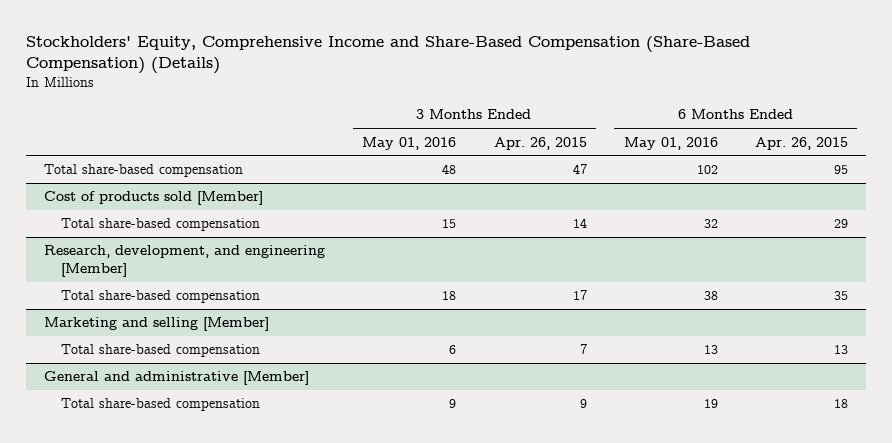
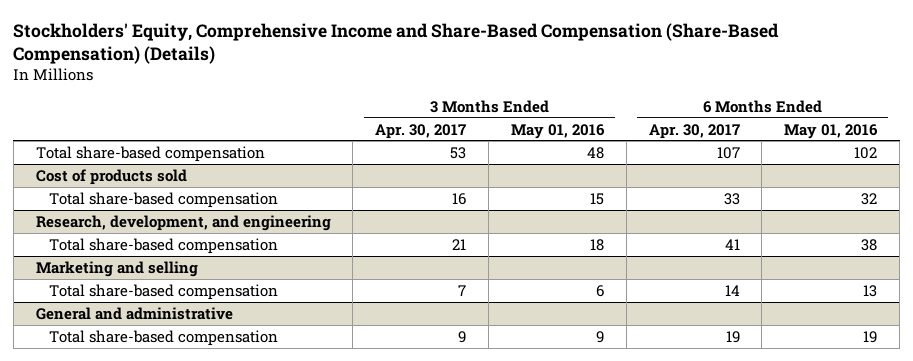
- | 3 Months Ended May 01, 2016 | 3 Months Ended Apr. 26, 2015 | 6 Months Ended May 01, 2016 | 6 Months Ended Apr. 26, 2015
+ | 3 Months Ended Apr. 30, 2017 | 3 Months Ended May 01, 2016 | 6 Months Ended Apr. 30, 2017 | 6 Months Ended May 01, 2016
- Cost of products sold [Member]
+ Cost of products sold
- Research, development, and engineering [Member]
+ Research, development, and engineering
- Marketing and selling [Member]
+ Marketing and selling
- General and administrative [Member]
+ General and administrative

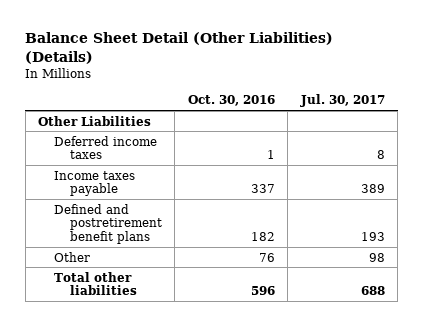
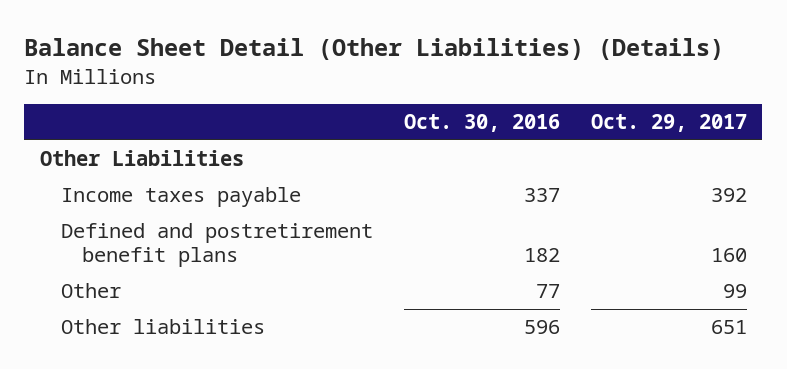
- | Oct. 30, 2016 | Jul. 30, 2017
+ | Oct. 30, 2016 | Oct. 29, 2017
- Deferred income taxes | 1 | 8
- Other | 76 | 98
- Total other liabilities | 596 | 688
+ Other | 77 | 99
+ Other liabilities | 596 | 651

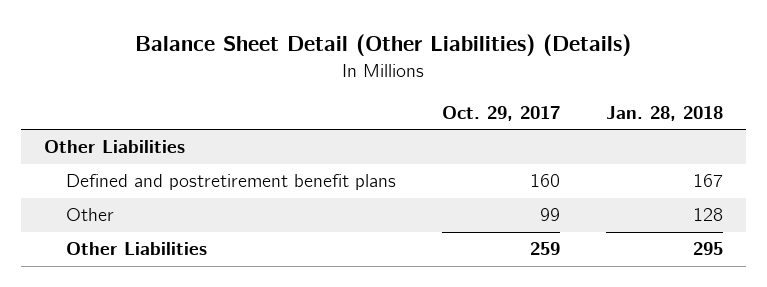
- | Oct. 30, 2016 | Oct. 29, 2017
+ | Oct. 29, 2017 | Jan. 28, 2018
- Income taxes payable | 337 | 392
- Other liabilities | 596 | 651
+ Other Liabilities | 259 | 295

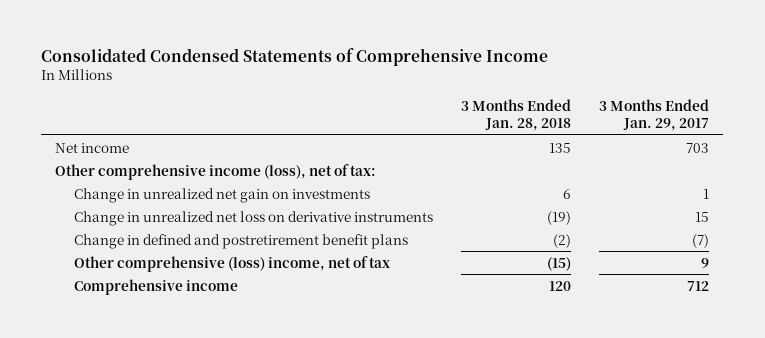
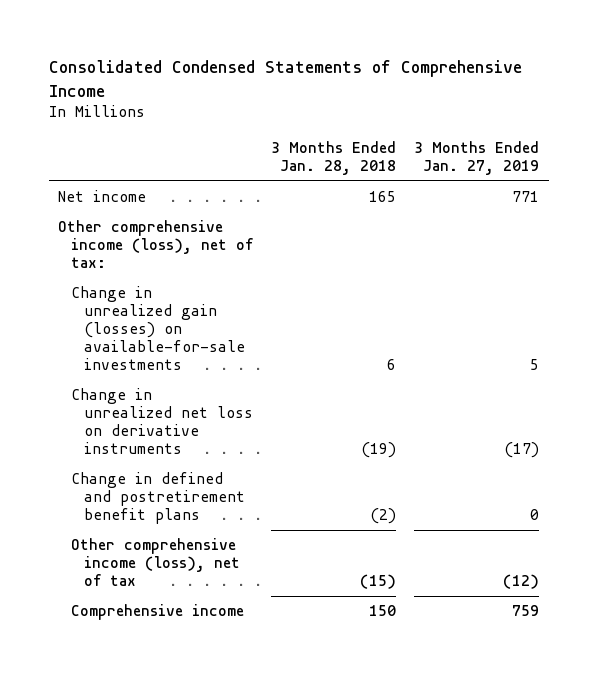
- | 3 Months Ended Jan. 28, 2018 | 3 Months Ended Jan. 29, 2017
+ | 3 Months Ended Jan. 28, 2018 | 3 Months Ended Jan. 27, 2019
- Net income | 135 | 703
+ Net income | 165 | 771
- Change in unrealized net gain on investments | 6 | 1
+ Change in unrealized gain (losses) on available-for-sale investments | 6 | 5
- Other comprehensive (loss) income, net of tax | (15) | 9
- Comprehensive income | 120 | 712
+ Other comprehensive income (loss), net of tax | (15) | (12)
+ Comprehensive income | 150 | 759

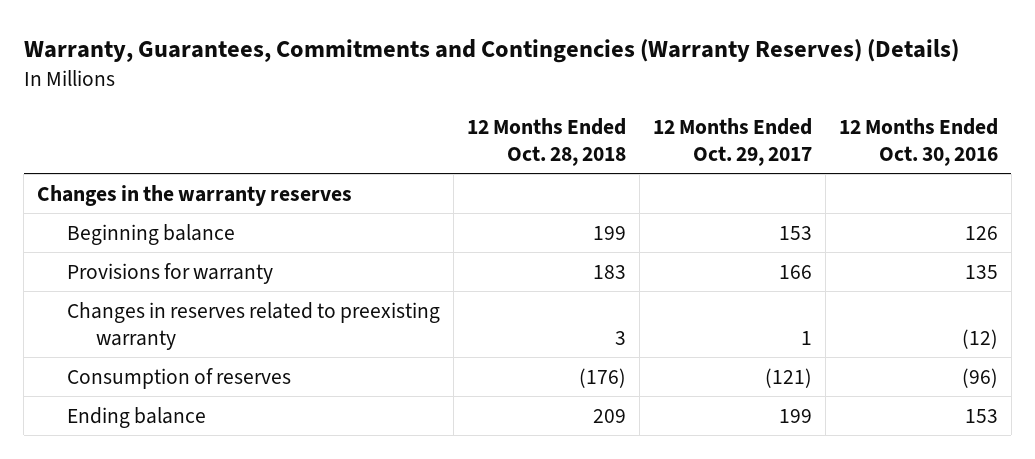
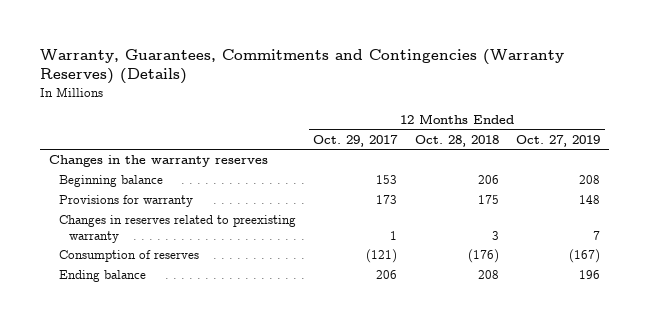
- | 12 Months Ended Oct. 28, 2018 | 12 Months Ended Oct. 29, 2017 | 12 Months Ended Oct. 30, 2016
+ | 12 Months Ended Oct. 29, 2017 | 12 Months Ended Oct. 28, 2018 | 12 Months Ended Oct. 27, 2019
- Beginning balance | 199 | 153 | 126
- Provisions for warranty | 183 | 166 | 135
+ Beginning balance | 153 | 206 | 208
+ Provisions for warranty | 173 | 175 | 148
- Ending balance | 209 | 199 | 153
+ Ending balance | 206 | 208 | 196

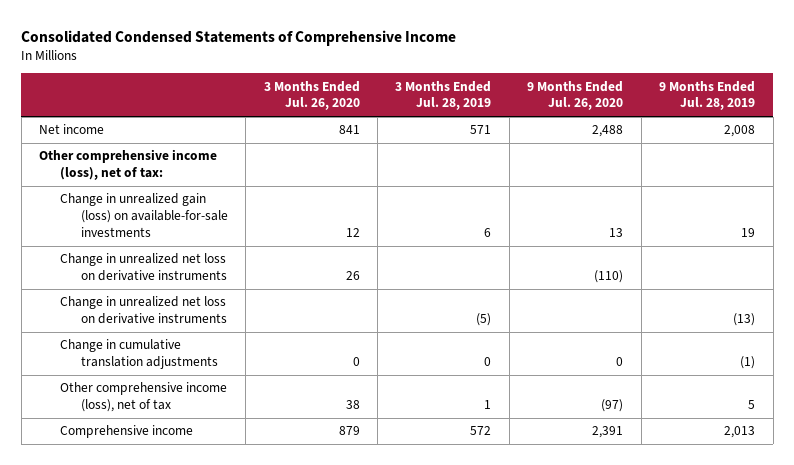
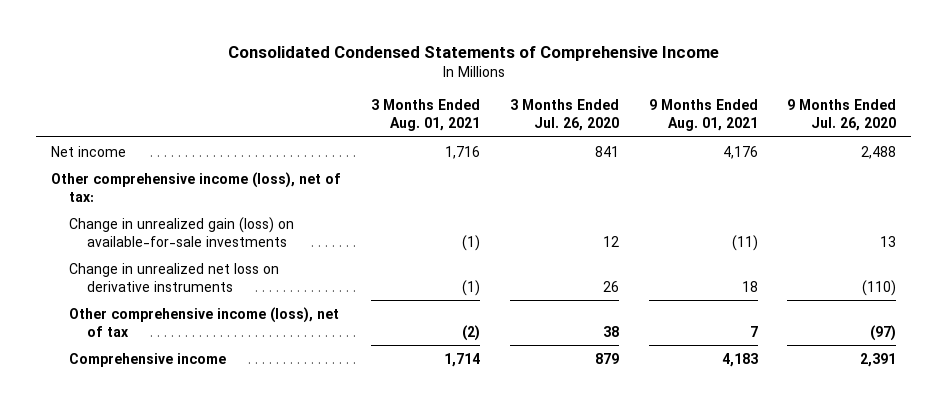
- | 3 Months Ended Jul. 26, 2020 | 3 Months Ended Jul. 28, 2019 | 9 Months Ended Jul. 26, 2020 | 9 Months Ended Jul. 28, 2019
+ | 3 Months Ended Aug. 01, 2021 | 3 Months Ended Jul. 26, 2020 | 9 Months Ended Aug. 01, 2021 | 9 Months Ended Jul. 26, 2020
- Change in unrealized net loss on derivative instruments | | (5) | | (13)
- Change in cumulative translation adjustments | 0 | 0 | 0 | (1)

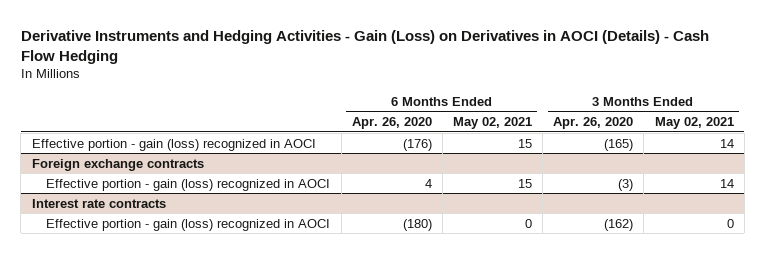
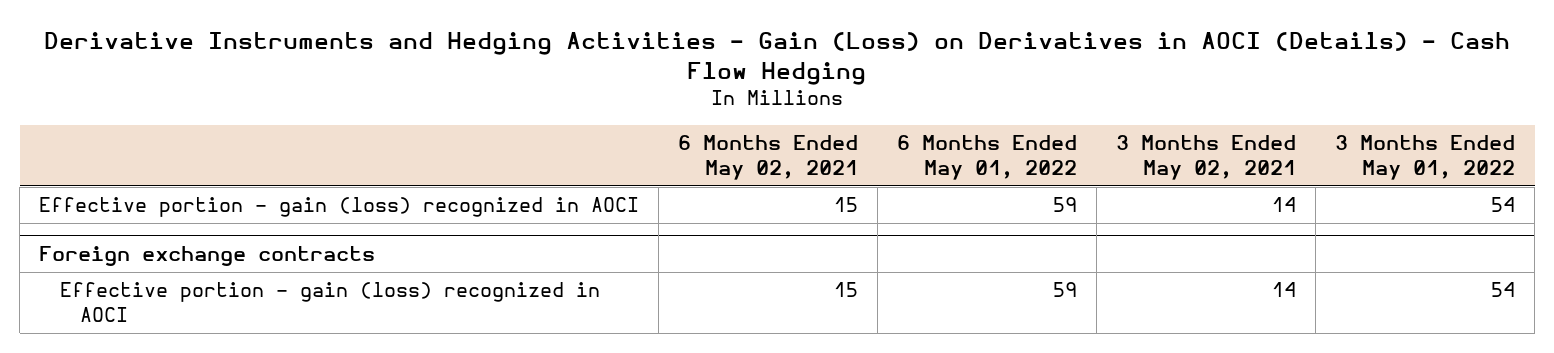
- | 6 Months Ended Apr. 26, 2020 | 6 Months Ended May 02, 2021 | 3 Months Ended Apr. 26, 2020 | 3 Months Ended May 02, 2021
+ | 6 Months Ended May 02, 2021 | 6 Months Ended May 01, 2022 | 3 Months Ended May 02, 2021 | 3 Months Ended May 01, 2022
- Interest rate contracts
- Effective portion - gain (loss) recognized in AOCI | (180) | 0 | (162) | 0

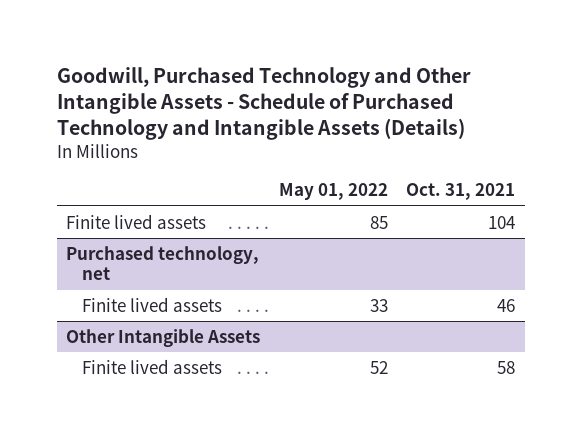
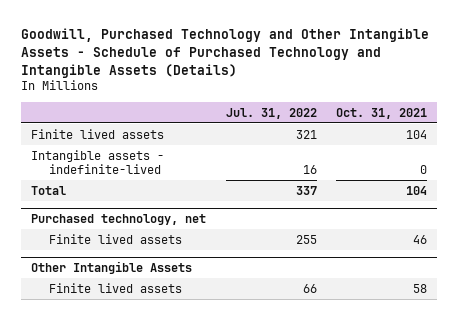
- | May 01, 2022 | Oct. 31, 2021
+ | Jul. 31, 2022 | Oct. 31, 2021
+ Intangible assets - indefinite-lived | 16 | 0
+ Total | 337 | 104

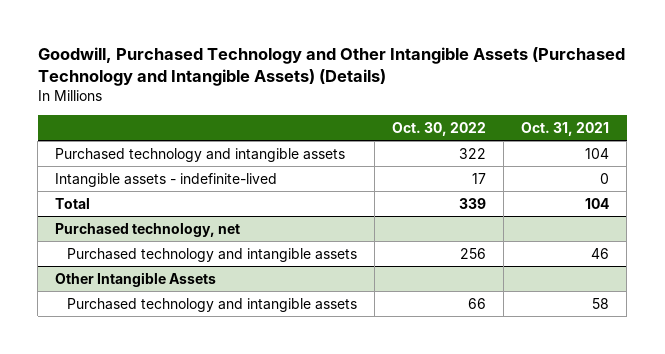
- Goodwill, Purchased Technology and Other Intangible Assets - Schedule of Purchased Technology and Intangible Assets (Details)
+ Goodwill, Purchased Technology and Other Intangible Assets (Purchased Technology and Intangible Assets) (Details)
- | Jul. 31, 2022 | Oct. 31, 2021
+ | Oct. 30, 2022 | Oct. 31, 2021
- Finite lived assets | 321 | 104
+ Purchased technology and intangible assets | 322 | 104
@ Purchased technology, net
- Finite lived assets | 255 | 46
+ Purchased technology and intangible assets | 256 | 46
@ Other Intangible Assets
- Finite lived assets | 66 | 58
+ Purchased technology and intangible assets | 66 | 58

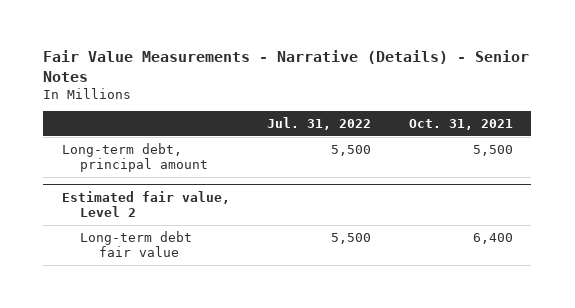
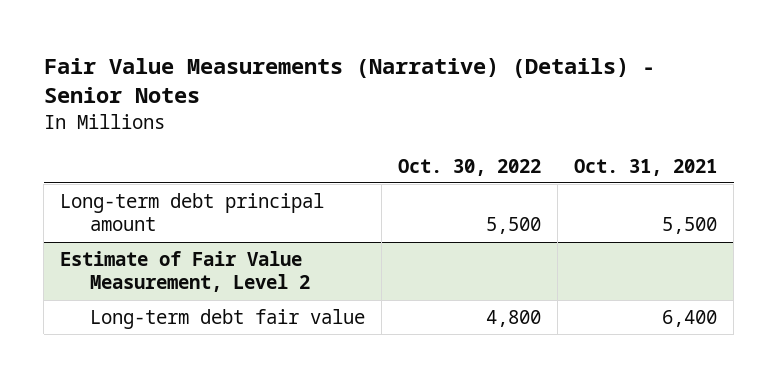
- Fair Value Measurements - Narrative (Details) - Senior Notes
+ Fair Value Measurements (Narrative) (Details) - Senior Notes
- | Jul. 31, 2022 | Oct. 31, 2021
+ | Oct. 30, 2022 | Oct. 31, 2021
- Long-term debt, principal amount | 5,500 | 5,500
- Estimated fair value, Level 2
+ Long-term debt principal amount | 5,500 | 5,500
+ Estimate of Fair Value Measurement, Level 2

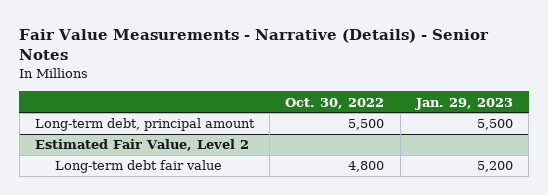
- Fair Value Measurements (Narrative) (Details) - Senior Notes
+ Fair Value Measurements - Narrative (Details) - Senior Notes
- | Oct. 30, 2022 | Oct. 31, 2021
+ | Oct. 30, 2022 | Jan. 29, 2023
- Long-term debt principal amount | 5,500 | 5,500
- Estimate of Fair Value Measurement, Level 2
+ Long-term debt, principal amount | 5,500 | 5,500
+ Estimated Fair Value, Level 2

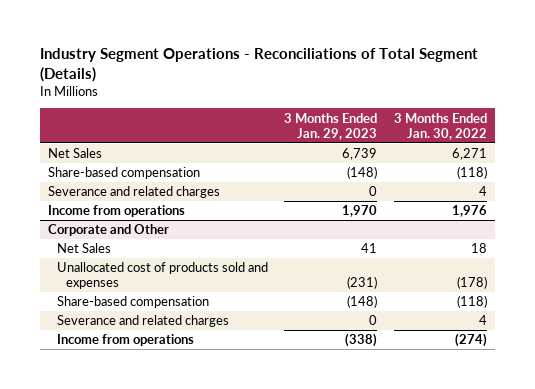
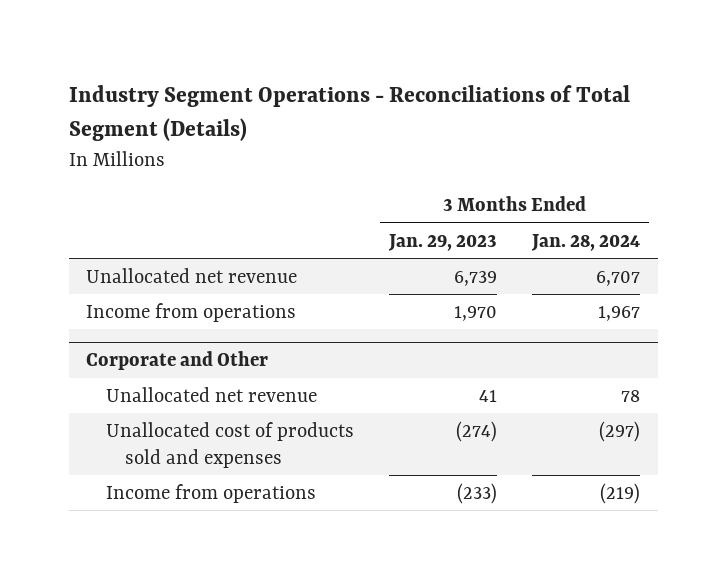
- | 3 Months Ended Jan. 29, 2023 | 3 Months Ended Jan. 30, 2022
+ | 3 Months Ended Jan. 29, 2023 | 3 Months Ended Jan. 28, 2024
- Net Sales | 6,739 | 6,271
- Share-based compensation | (148) | (118)
- Severance and related charges | 0 | 4
+ Unallocated net revenue | 6,739 | 6,707
@ Corporate and Other
- Net Sales | 41 | 18
- Unallocated cost of products sold and expenses | (231) | (178)
- Share-based compensation | (148) | (118)
- Severance and related charges | 0 | 4
- Income from operations | (338) | (274)
+ Unallocated net revenue | 41 | 78
+ Unallocated cost of products sold and expenses | (274) | (297)
+ Income from operations | (233) | (219)

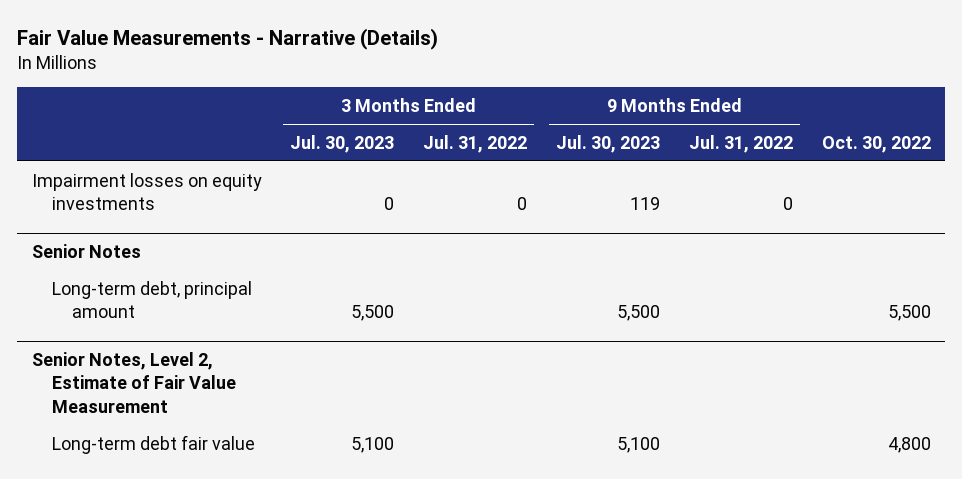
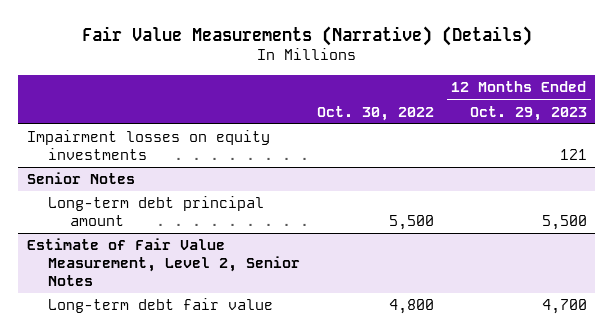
- Fair Value Measurements - Narrative (Details)
+ Fair Value Measurements (Narrative) (Details)
- | 3 Months Ended Jul. 30, 2023 | 3 Months Ended Jul. 31, 2022 | 9 Months Ended Jul. 30, 2023 | 9 Months Ended Jul. 31, 2022 | Oct. 30, 2022
+ | Oct. 30, 2022 | 12 Months Ended Oct. 29, 2023
@ Senior Notes
- Long-term debt, principal amount | 5,500 | | 5,500 | | 5,500
- Senior Notes, Level 2, Estimate of Fair Value Measurement
@ Senior Notes
+ Long-term debt principal amount | 5,500 | 5,500
+ Estimate of Fair Value Measurement, Level 2, Senior Notes

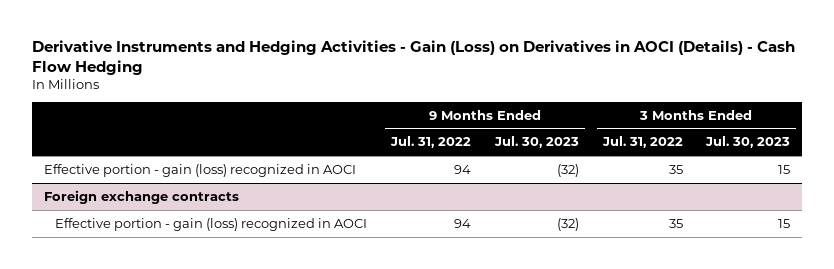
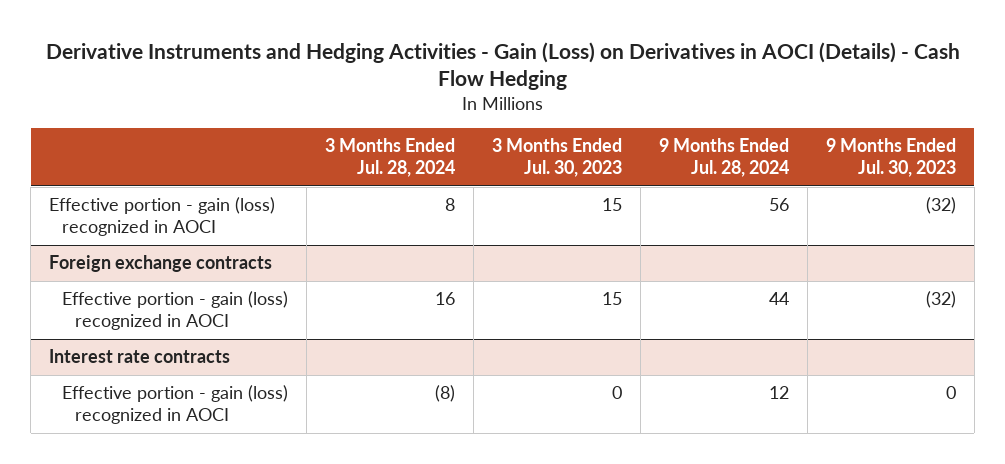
- | 9 Months Ended Jul. 31, 2022 | 9 Months Ended Jul. 30, 2023 | 3 Months Ended Jul. 31, 2022 | 3 Months Ended Jul. 30, 2023
+ | 3 Months Ended Jul. 28, 2024 | 3 Months Ended Jul. 30, 2023 | 9 Months Ended Jul. 28, 2024 | 9 Months Ended Jul. 30, 2023
+ Interest rate contracts
+ Effective portion - gain (loss) recognized in AOCI | (8) | 0 | 12 | 0

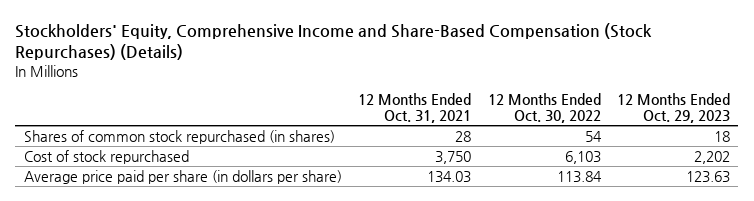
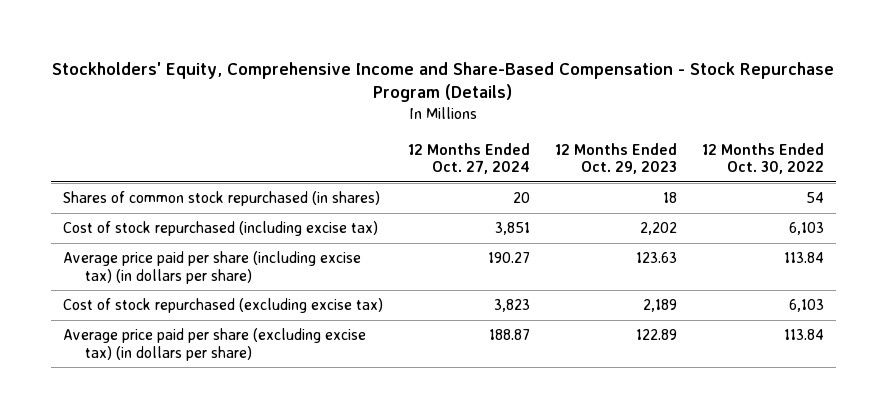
- Stockholders' Equity, Comprehensive Income and Share-Based Compensation (Stock Repurchases) (Details)
+ Stockholders' Equity, Comprehensive Income and Share-Based Compensation - Stock Repurchase Program (Details)
- | 12 Months Ended Oct. 31, 2021 | 12 Months Ended Oct. 30, 2022 | 12 Months Ended Oct. 29, 2023
+ | 12 Months Ended Oct. 27, 2024 | 12 Months Ended Oct. 29, 2023 | 12 Months Ended Oct. 30, 2022
- Cost of stock repurchased | 3,750 | 6,103 | 2,202
- Average price paid per share (in dollars per share) | 134.03 | 113.84 | 123.63
+ Cost of stock repurchased (including excise tax) | 3,851 | 2,202 | 6,103
+ Average price paid per share (including excise tax) (in dollars per share) | 190.27 | 123.63 | 113.84
+ Cost of stock repurchased (excluding excise tax) | 3,823 | 2,189 | 6,103
+ Average price paid per share (excluding excise tax) (in dollars per share) | 188.87 | 122.89 | 113.84

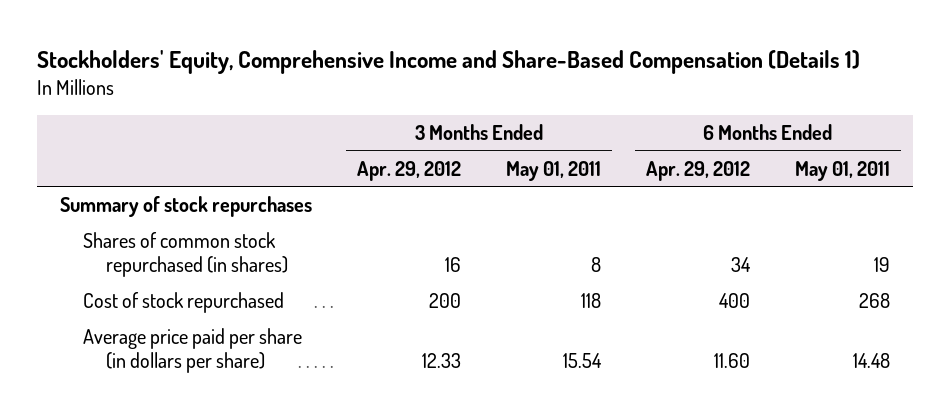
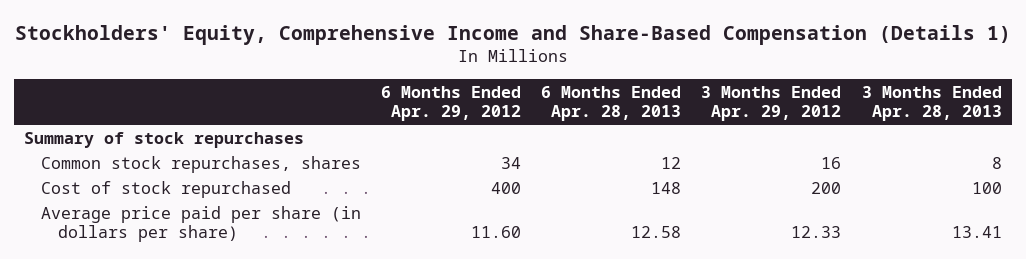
- | 3 Months Ended Apr. 29, 2012 | 3 Months Ended May 01, 2011 | 6 Months Ended Apr. 29, 2012 | 6 Months Ended May 01, 2011
+ | 6 Months Ended Apr. 29, 2012 | 6 Months Ended Apr. 28, 2013 | 3 Months Ended Apr. 29, 2012 | 3 Months Ended Apr. 28, 2013
- Shares of common stock repurchased (in shares) | 16 | 8 | 34 | 19
+ Common stock repurchases, shares | 34 | 12 | 16 | 8

